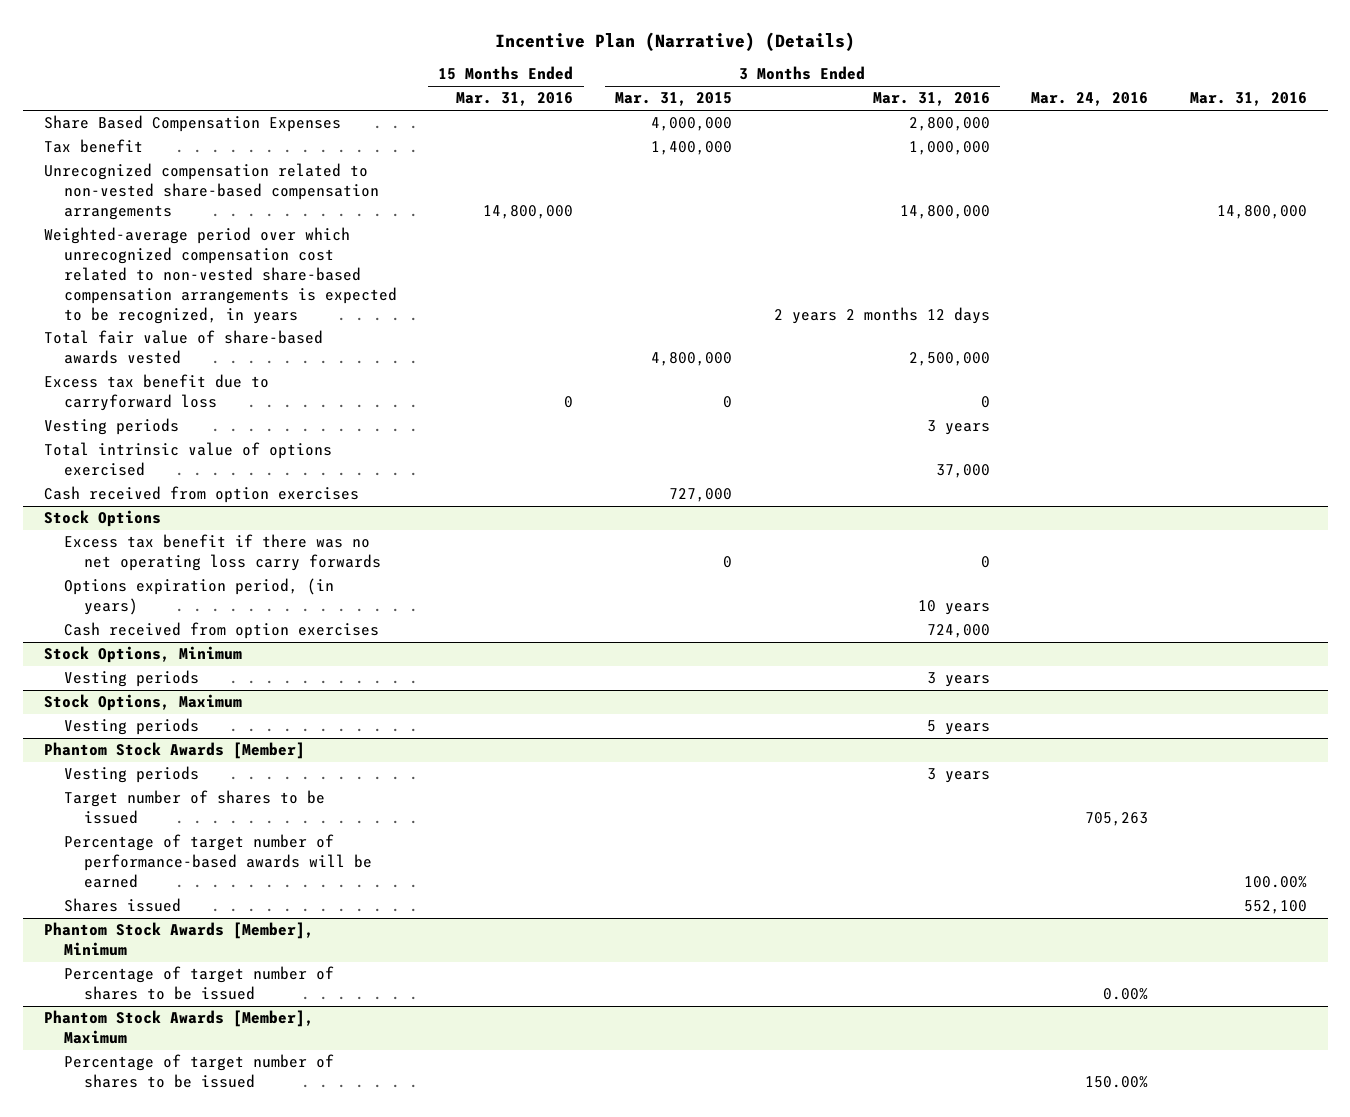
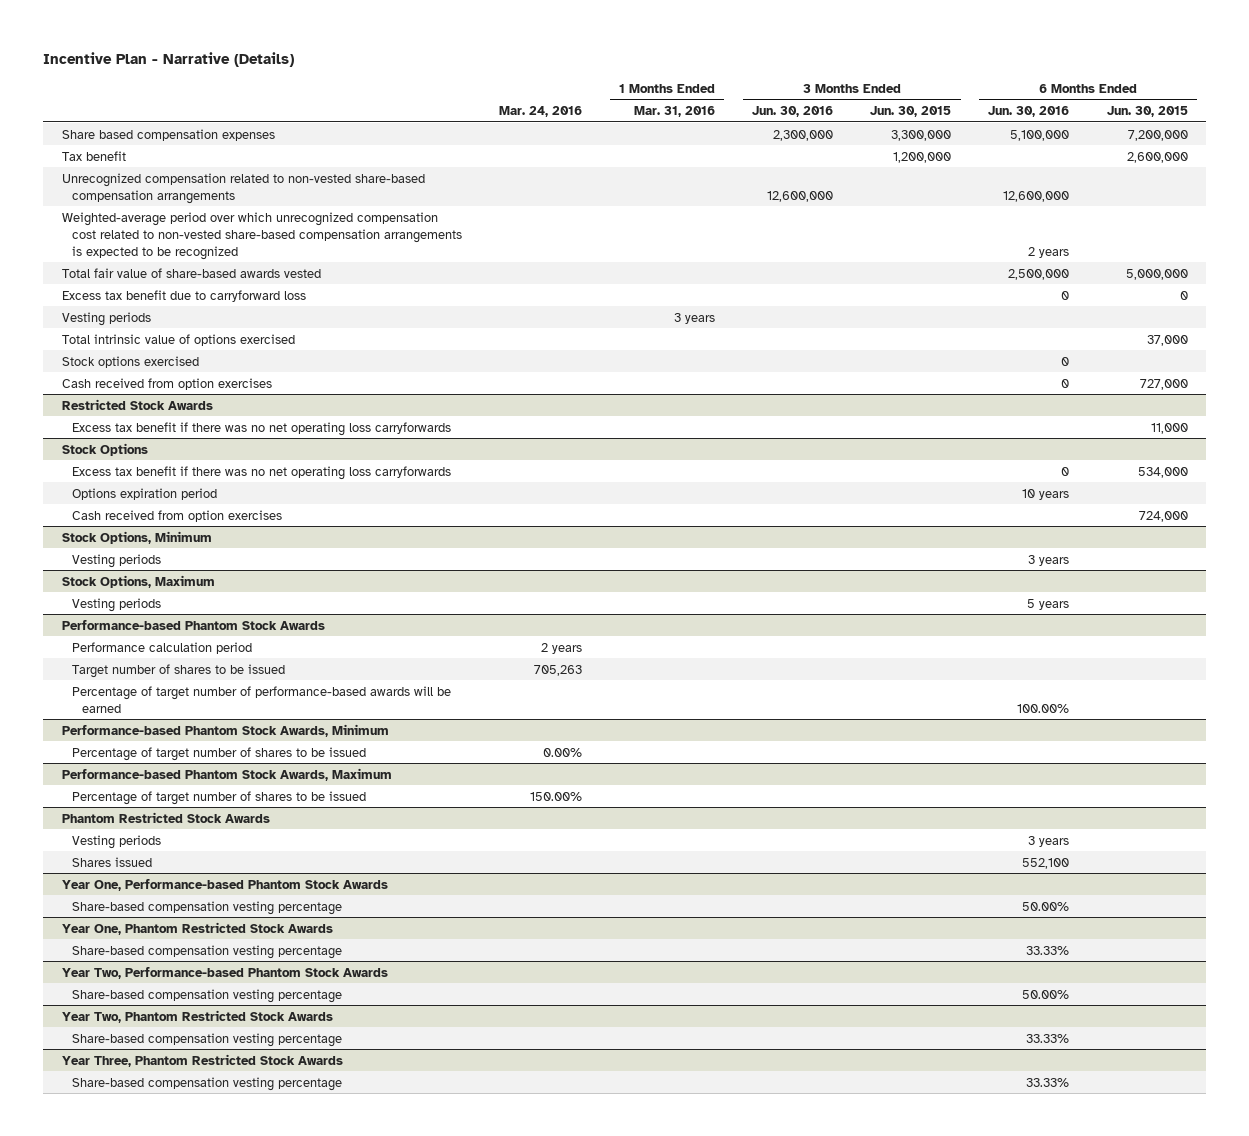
- Incentive Plan (Narrative) (Details)
+ Incentive Plan - Narrative (Details)
- | 15 Months Ended Mar. 31, 2016 | 3 Months Ended Mar. 31, 2015 | 3 Months Ended Mar. 31, 2016 | Mar. 24, 2016 | Mar. 31, 2016
+ | Mar. 24, 2016 | 1 Months Ended Mar. 31, 2016 | 3 Months Ended Jun. 30, 2016 | 3 Months Ended Jun. 30, 2015 | 6 Months Ended Jun. 30, 2016 | 6 Months Ended Jun. 30, 2015
- Share Based Compensation Expenses | | 4,000,000 | 2,800,000 | |
+ Share based compensation expenses | | | 2,300,000 | 3,300,000 | 5,100,000 | 7,200,000
- Weighted-average period over which unrecognized compensation cost related to non-vested share-based compensation arrangements is expected to be recognized, in years | | | 2 years 2 months 12 days | |
+ Weighted-average period over which unrecognized compensation cost related to non-vested share-based compensation arrangements is expected to be recognized | | | | | 2 years |
+ Stock options exercised | | | | | 0 |
+ Restricted Stock Awards
+ Excess tax benefit if there was no net operating loss carryforwards | | | | | | 11,000
@ Stock Options
- Excess tax benefit if there was no net operating loss carry forwards | | 0 | 0 | |
- Options expiration period, (in years) | | | 10 years | |
+ Excess tax benefit if there was no net operating loss carryforwards | | | | | 0 | 534,000
+ Options expiration period | | | | | 10 years |
- Phantom Stock Awards [Member]
- Vesting periods | | | 3 years | |
+ Performance-based Phantom Stock Awards
+ Performance calculation period | 2 years | | | | |
- Shares issued | | | | | 552,100
- Phantom Stock Awards [Member], Minimum
+ Performance-based Phantom Stock Awards, Minimum
- Phantom Stock Awards [Member], Maximum
+ Performance-based Phantom Stock Awards, Maximum
+ Phantom Restricted Stock Awards
+ Vesting periods | | | | | 3 years |
+ Shares issued | | | | | 552,100 |
+ Year One, Performance-based Phantom Stock Awards
+ Share-based compensation vesting percentage | | | | | 50.00% |
+ Year One, Phantom Restricted Stock Awards
+ Share-based compensation vesting percentage | | | | | 33.33% |
+ Year Two, Performance-based Phantom Stock Awards
+ Share-based compensation vesting percentage | | | | | 50.00% |
+ Year Two, Phantom Restricted Stock Awards
+ Share-based compensation vesting percentage | | | | | 33.33% |
+ Year Three, Phantom Restricted Stock Awards
+ Share-based compensation vesting percentage | | | | | 33.33% |

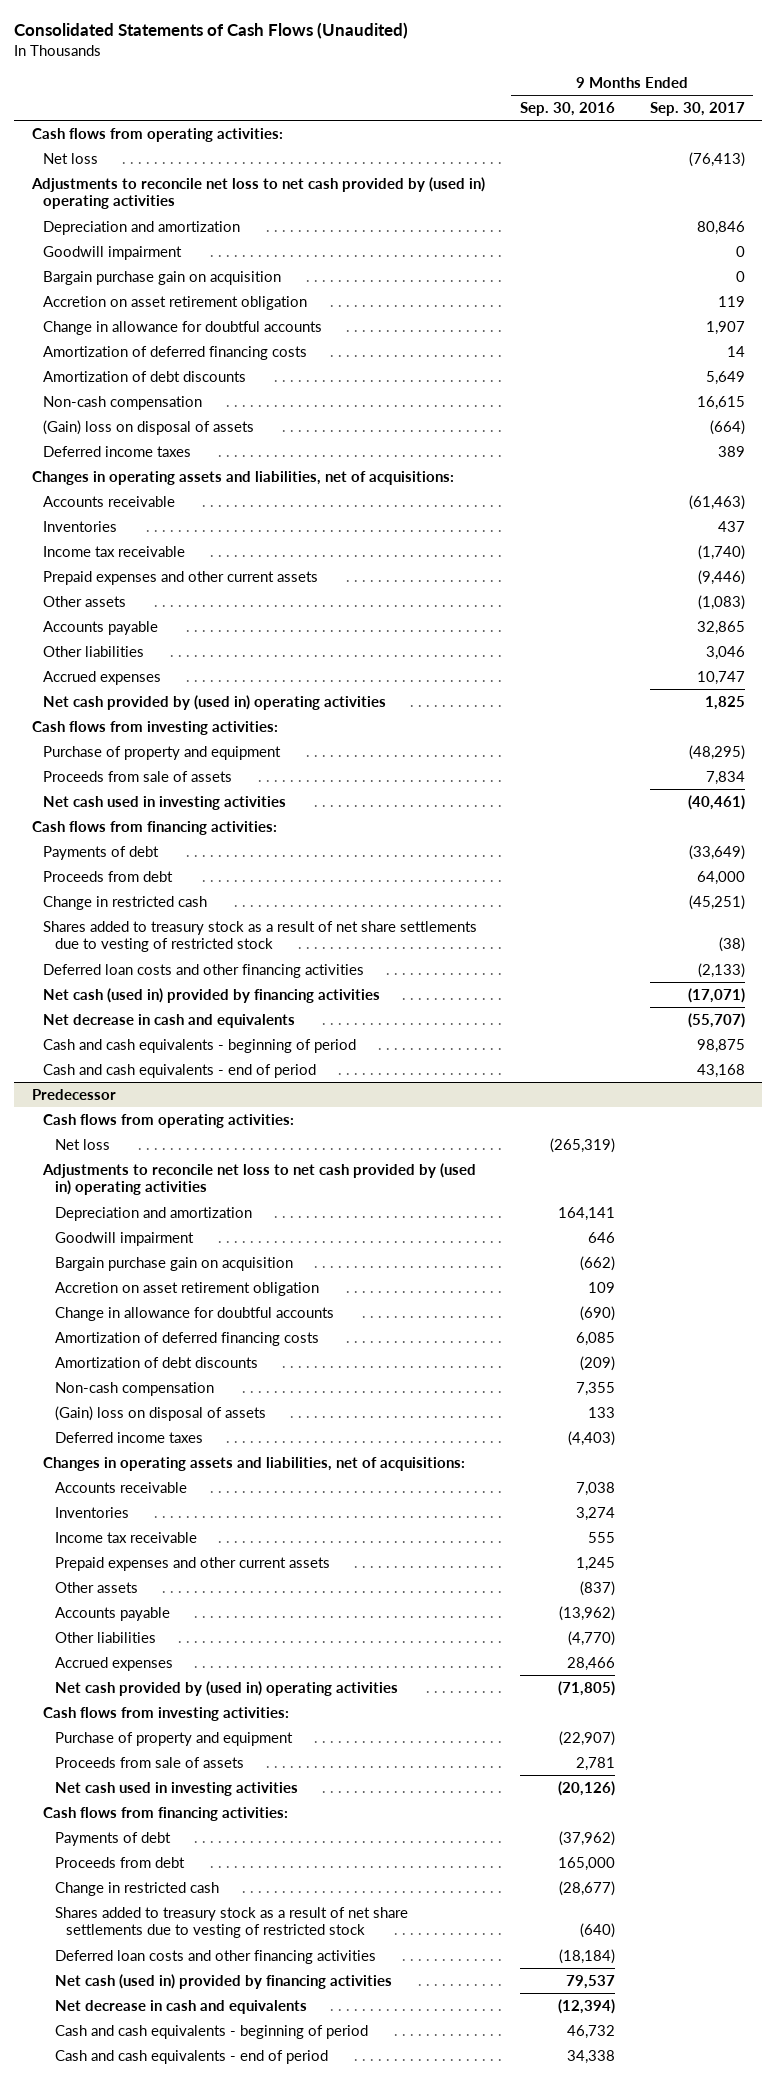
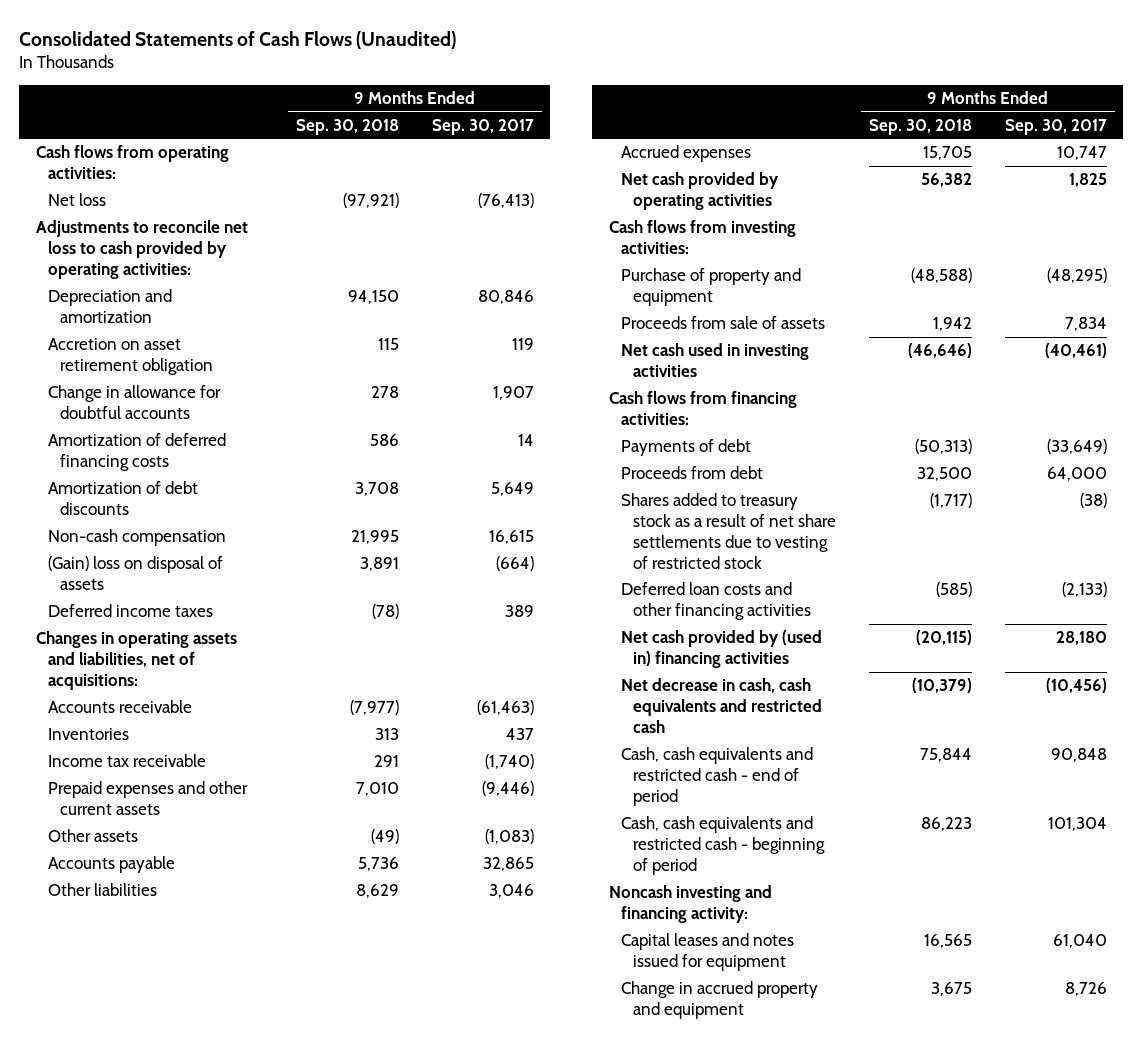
- | 9 Months Ended Sep. 30, 2016 | 9 Months Ended Sep. 30, 2017
+ | 9 Months Ended Sep. 30, 2018 | 9 Months Ended Sep. 30, 2017
- Adjustments to reconcile net loss to net cash provided by (used in) operating activities
+ Adjustments to reconcile net loss to cash provided by operating activities:
- Goodwill impairment | | 0
- Bargain purchase gain on acquisition | | 0
- Net cash provided by (used in) operating activities | | 1,825
+ Net cash provided by operating activities | 56,382 | 1,825
- Change in restricted cash | | (45,251)
- Net cash (used in) provided by financing activities | | (17,071)
- Net decrease in cash and equivalents | | (55,707)
- Cash and cash equivalents - beginning of period | | 98,875
- Cash and cash equivalents - end of period | | 43,168
- Predecessor
- Cash flows from operating activities:
- Net loss | (265,319) |
- Adjustments to reconcile net loss to net cash provided by (used in) operating activities
- Depreciation and amortization | 164,141 |
- Goodwill impairment | 646 |
- Bargain purchase gain on acquisition | (662) |
- Accretion on asset retirement obligation | 109 |
- Change in allowance for doubtful accounts | (690) |
- Amortization of deferred financing costs | 6,085 |
- Amortization of debt discounts | (209) |
- Non-cash compensation | 7,355 |
- (Gain) loss on disposal of assets | 133 |
- Deferred income taxes | (4,403) |
- Changes in operating assets and liabilities, net of acquisitions:
- Accounts receivable | 7,038 |
- Inventories | 3,274 |
- Income tax receivable | 555 |
- Prepaid expenses and other current assets | 1,245 |
- Other assets | (837) |
- Accounts payable | (13,962) |
- Other liabilities | (4,770) |
- Accrued expenses | 28,466 |
- Net cash provided by (used in) operating activities | (71,805) |
- Cash flows from investing activities:
- Purchase of property and equipment | (22,907) |
- Proceeds from sale of assets | 2,781 |
- Net cash used in investing activities | (20,126) |
- Cash flows from financing activities:
- Payments of debt | (37,962) |
- Proceeds from debt | 165,000 |
- Change in restricted cash | (28,677) |
- Shares added to treasury stock as a result of net share settlements due to vesting of restricted stock | (640) |
- Deferred loan costs and other financing activities | (18,184) |
- Net cash (used in) provided by financing activities | 79,537 |
- Net decrease in cash and equivalents | (12,394) |
- Cash and cash equivalents - beginning of period | 46,732 |
- Cash and cash equivalents - end of period | 34,338 |
+ Net cash provided by (used in) financing activities | (20,115) | 28,180
+ Net decrease in cash, cash equivalents and restricted cash | (10,379) | (10,456)
+ Cash, cash equivalents and restricted cash - end of period | 75,844 | 90,848
+ Cash, cash equivalents and restricted cash - beginning of period | 86,223 | 101,304
+ Noncash investing and financing activity:
+ Capital leases and notes issued for equipment | 16,565 | 61,040
+ Change in accrued property and equipment | 3,675 | 8,726

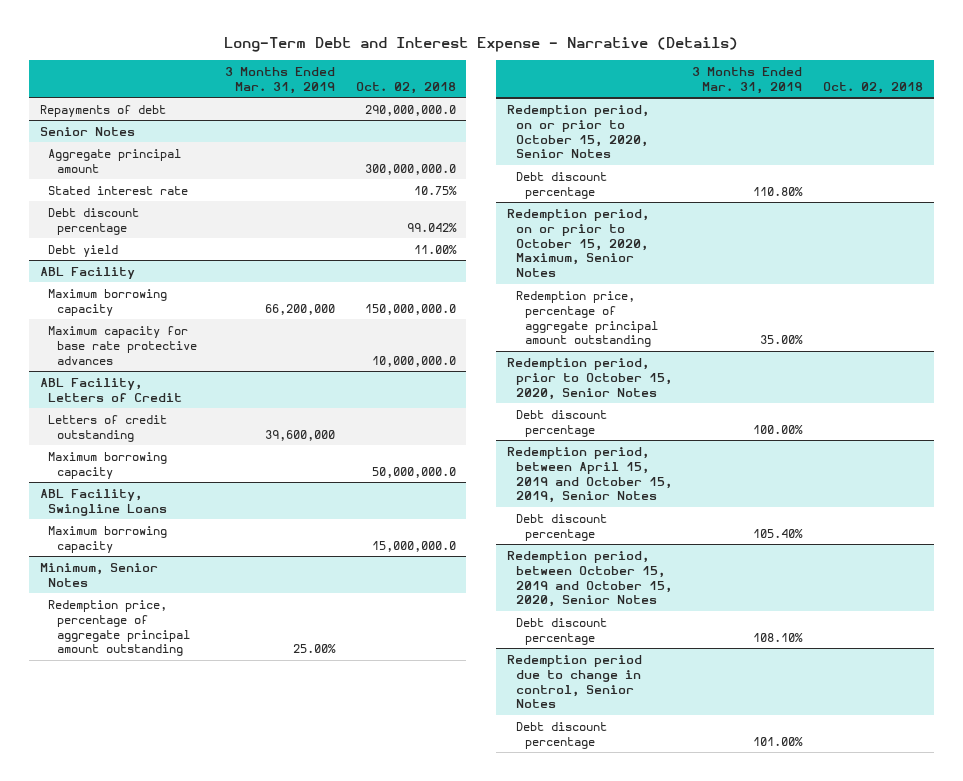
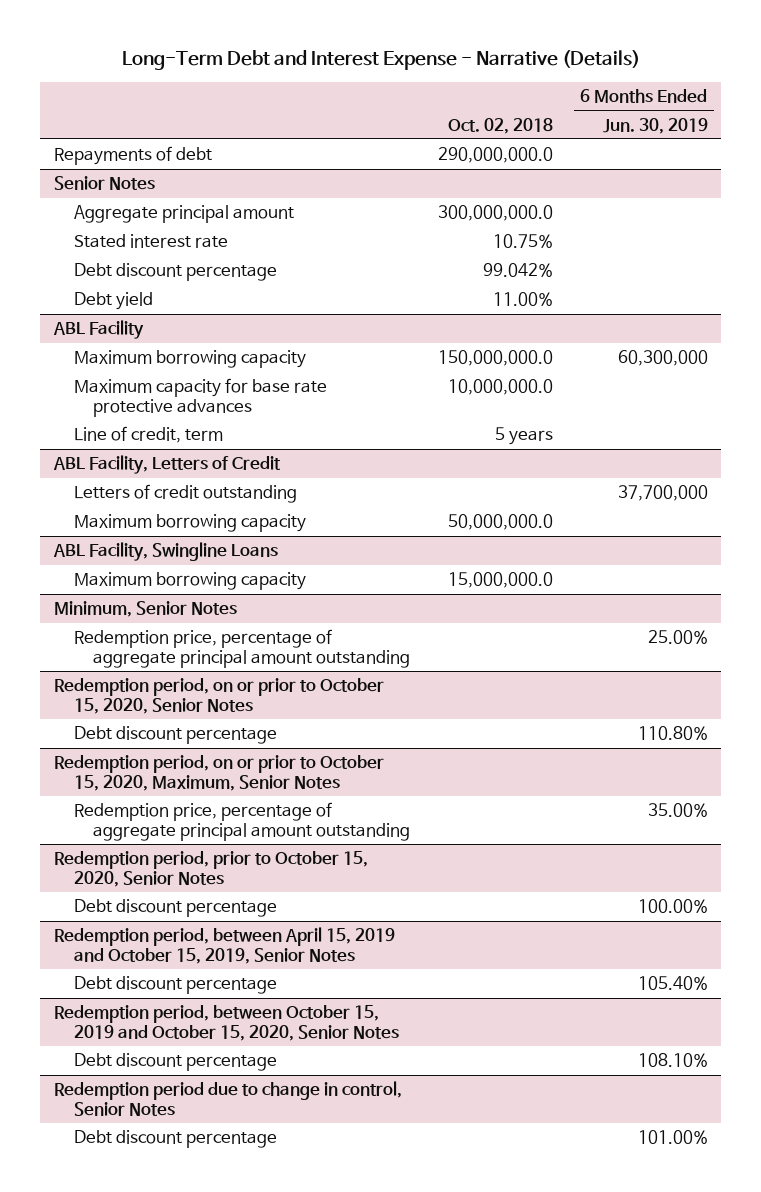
- | 3 Months Ended Mar. 31, 2019 | Oct. 02, 2018
+ | Oct. 02, 2018 | 6 Months Ended Jun. 30, 2019
@ ABL Facility
+ Line of credit, term | 5 years |

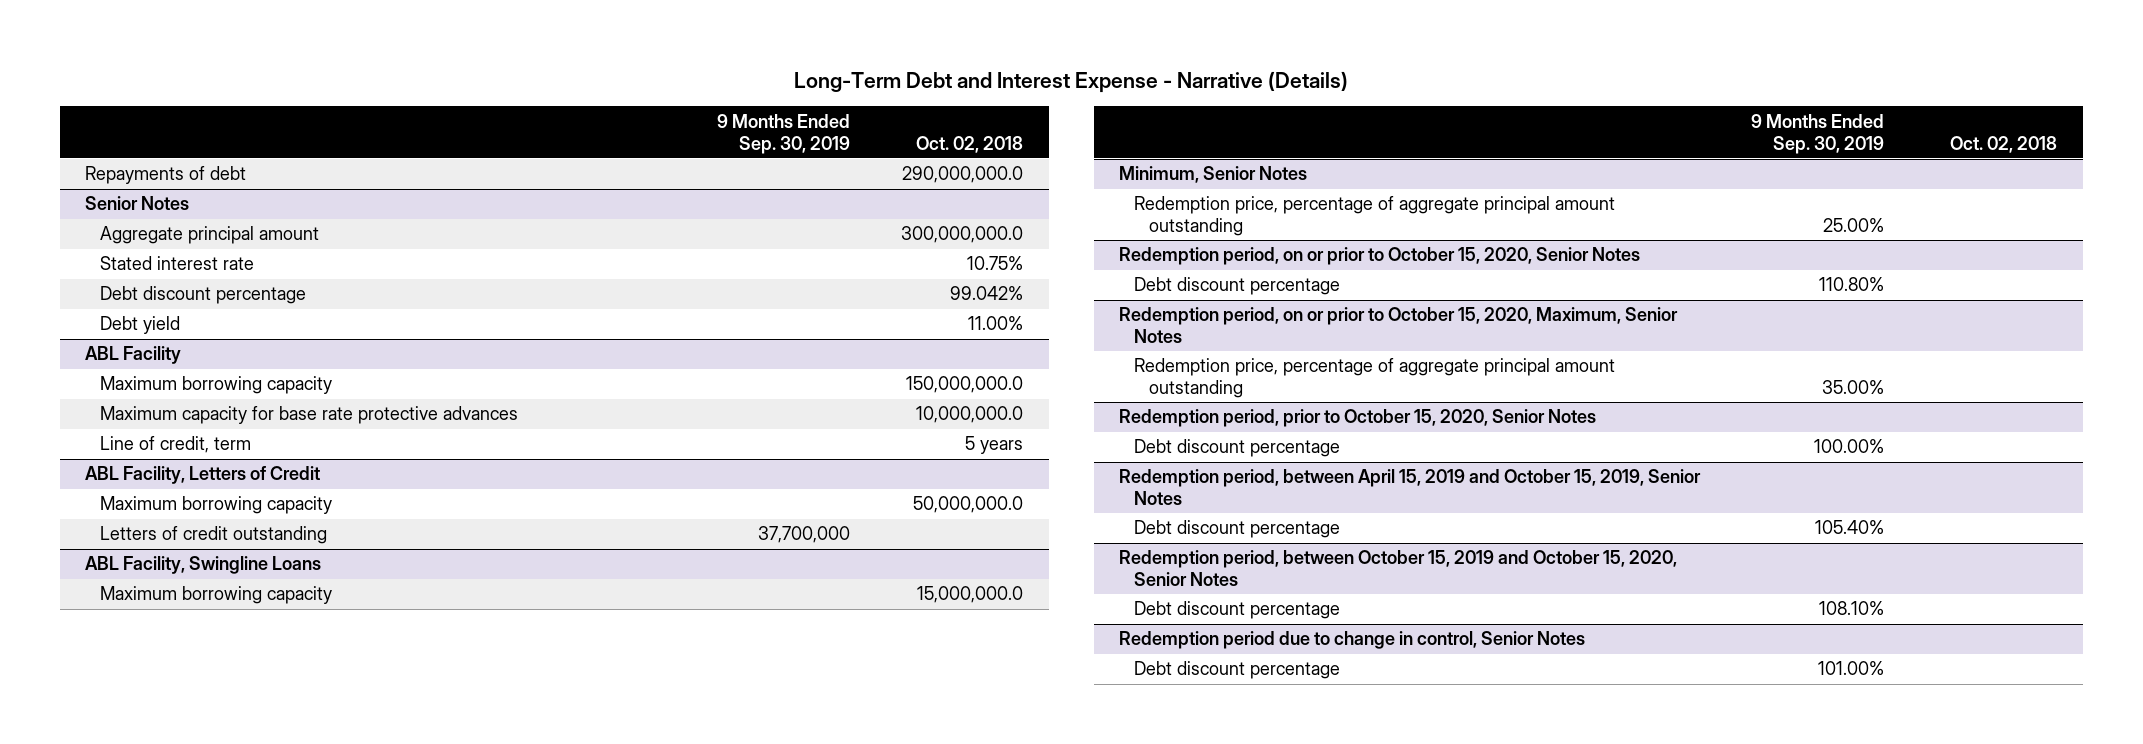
- | Oct. 02, 2018 | 6 Months Ended Jun. 30, 2019
+ | 9 Months Ended Sep. 30, 2019 | Oct. 02, 2018
@ ABL Facility, Letters of Credit
moved down: Letters of credit outstanding | 37,700,000 |

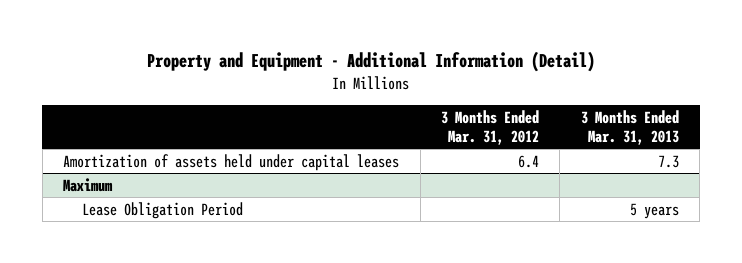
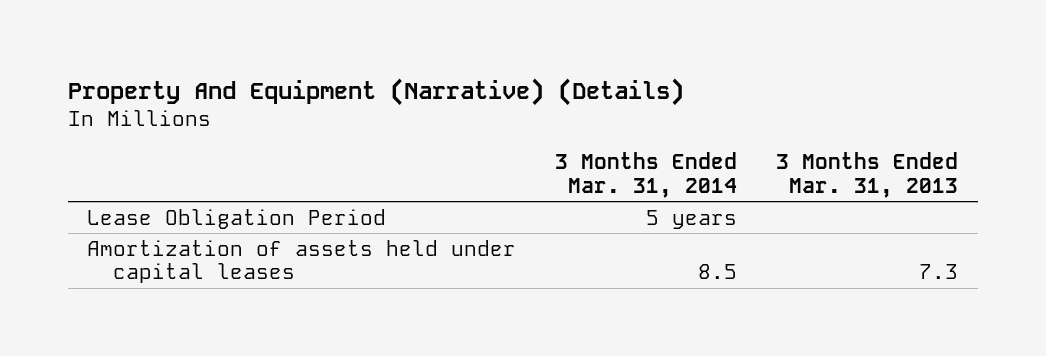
- Property and Equipment - Additional Information (Detail)
+ Property And Equipment (Narrative) (Details)
- | 3 Months Ended Mar. 31, 2012 | 3 Months Ended Mar. 31, 2013
+ | 3 Months Ended Mar. 31, 2014 | 3 Months Ended Mar. 31, 2013
+ Lease Obligation Period | 5 years |
- Maximum
- Lease Obligation Period | | 5 years

